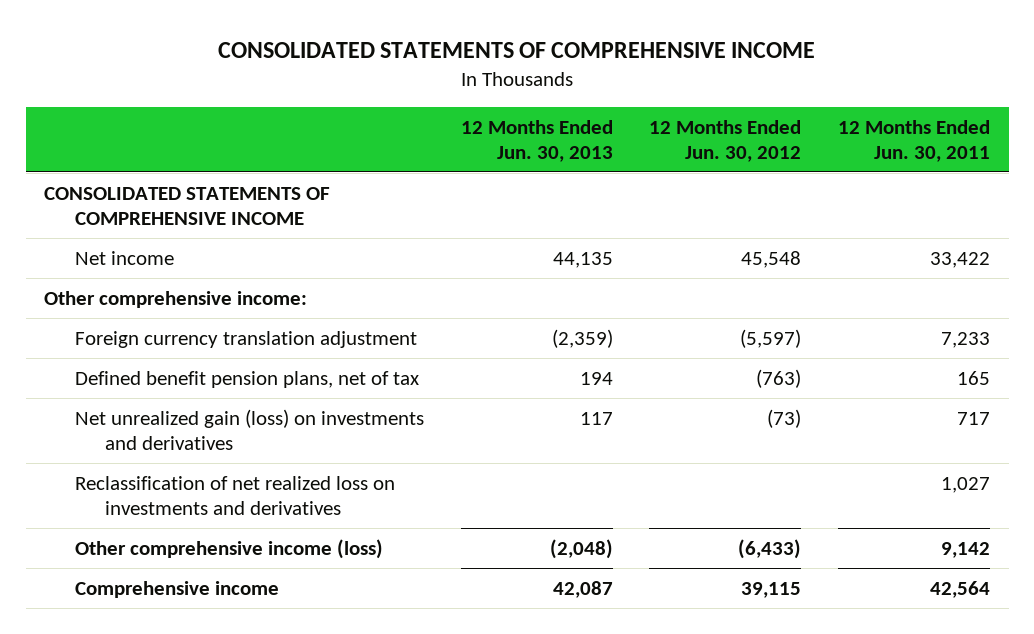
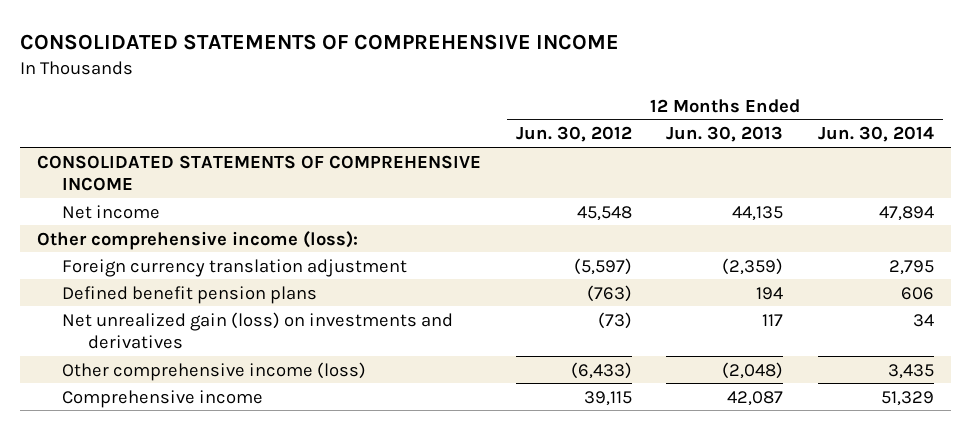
- | 12 Months Ended Jun. 30, 2013 | 12 Months Ended Jun. 30, 2012 | 12 Months Ended Jun. 30, 2011
+ | 12 Months Ended Jun. 30, 2012 | 12 Months Ended Jun. 30, 2013 | 12 Months Ended Jun. 30, 2014
- Other comprehensive income:
+ Other comprehensive income (loss):
- Defined benefit pension plans, net of tax | 194 | (763) | 165
+ Defined benefit pension plans | (763) | 194 | 606
- Reclassification of net realized loss on investments and derivatives | | | 1,027

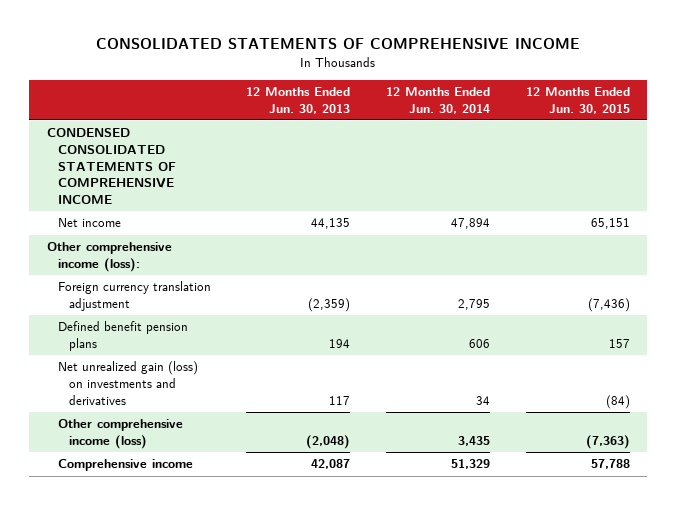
- | 12 Months Ended Jun. 30, 2012 | 12 Months Ended Jun. 30, 2013 | 12 Months Ended Jun. 30, 2014
+ | 12 Months Ended Jun. 30, 2013 | 12 Months Ended Jun. 30, 2014 | 12 Months Ended Jun. 30, 2015
- CONSOLIDATED STATEMENTS OF COMPREHENSIVE INCOME
+ CONDENSED CONSOLIDATED STATEMENTS OF COMPREHENSIVE INCOME

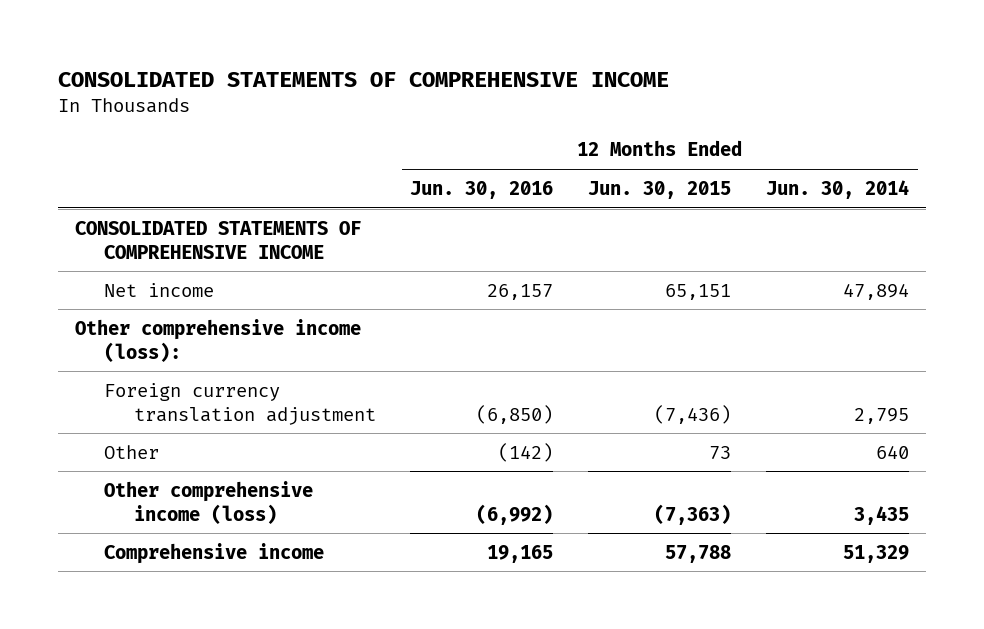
- | 12 Months Ended Jun. 30, 2013 | 12 Months Ended Jun. 30, 2014 | 12 Months Ended Jun. 30, 2015
+ | 12 Months Ended Jun. 30, 2016 | 12 Months Ended Jun. 30, 2015 | 12 Months Ended Jun. 30, 2014
- CONDENSED CONSOLIDATED STATEMENTS OF COMPREHENSIVE INCOME
+ CONSOLIDATED STATEMENTS OF COMPREHENSIVE INCOME
- Defined benefit pension plans | 194 | 606 | 157
- Net unrealized gain (loss) on investments and derivatives | 117 | 34 | (84)
+ Other | (142) | 73 | 640

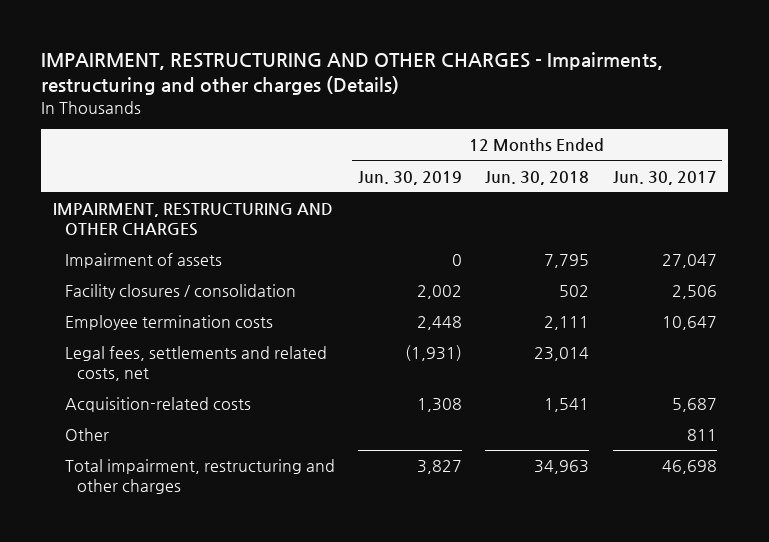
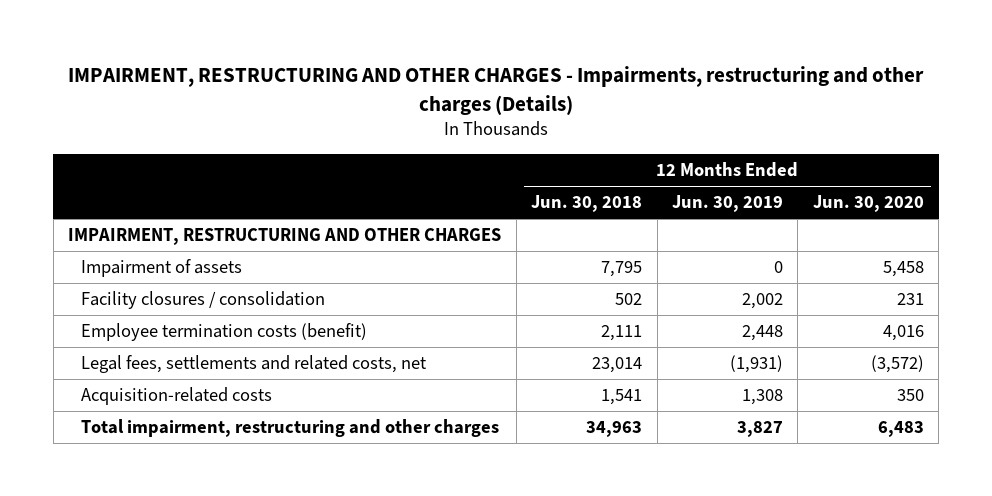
- | 12 Months Ended Jun. 30, 2019 | 12 Months Ended Jun. 30, 2018 | 12 Months Ended Jun. 30, 2017
+ | 12 Months Ended Jun. 30, 2018 | 12 Months Ended Jun. 30, 2019 | 12 Months Ended Jun. 30, 2020
- Employee termination costs | 2,448 | 2,111 | 10,647
+ Employee termination costs (benefit) | 2,111 | 2,448 | 4,016
- Other | | | 811

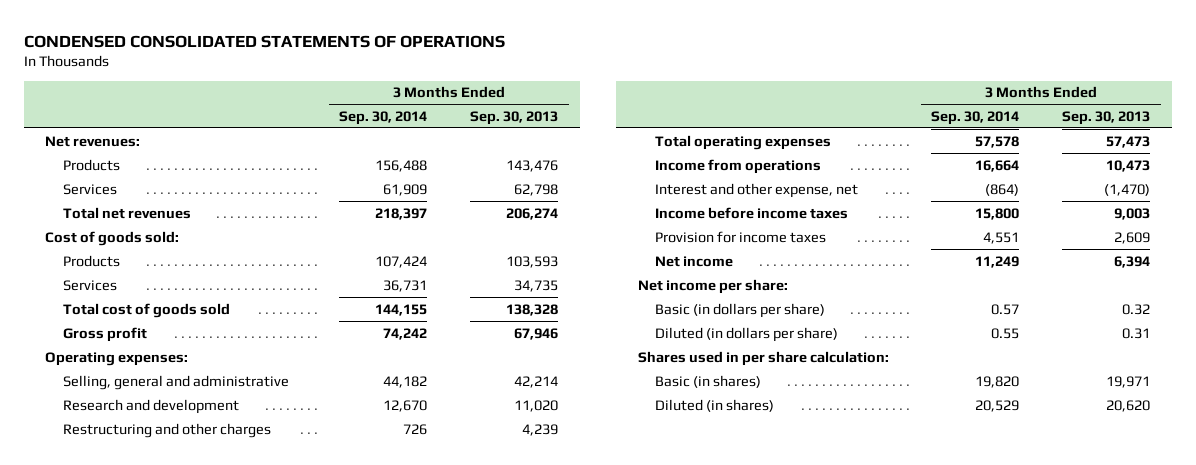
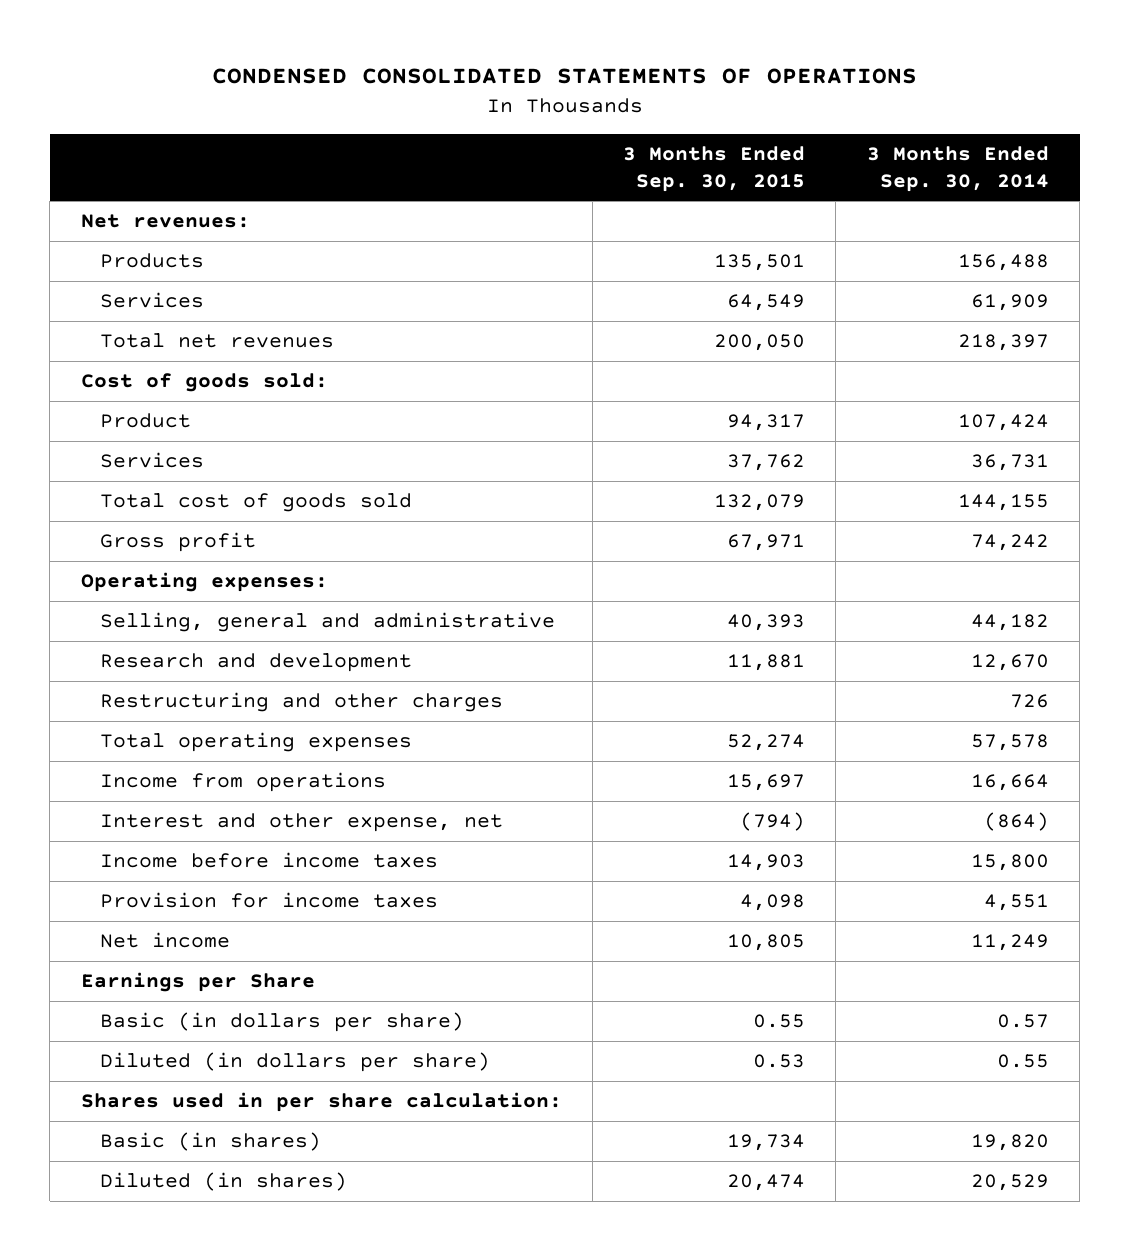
- | 3 Months Ended Sep. 30, 2014 | 3 Months Ended Sep. 30, 2013
+ | 3 Months Ended Sep. 30, 2015 | 3 Months Ended Sep. 30, 2014
- Products | 107,424 | 103,593
+ Product | 94,317 | 107,424
- Net income per share:
+ Earnings per Share

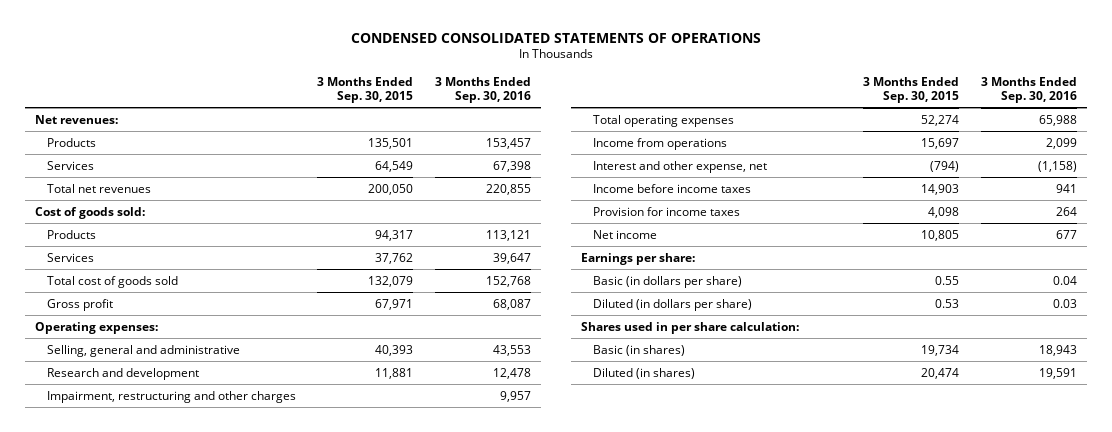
- | 3 Months Ended Sep. 30, 2015 | 3 Months Ended Sep. 30, 2014
+ | 3 Months Ended Sep. 30, 2015 | 3 Months Ended Sep. 30, 2016
- Product | 94,317 | 107,424
+ Products | 94,317 | 113,121
- Restructuring and other charges | | 726
+ Impairment, restructuring and other charges | | 9,957
- Earnings per Share
+ Earnings per share:

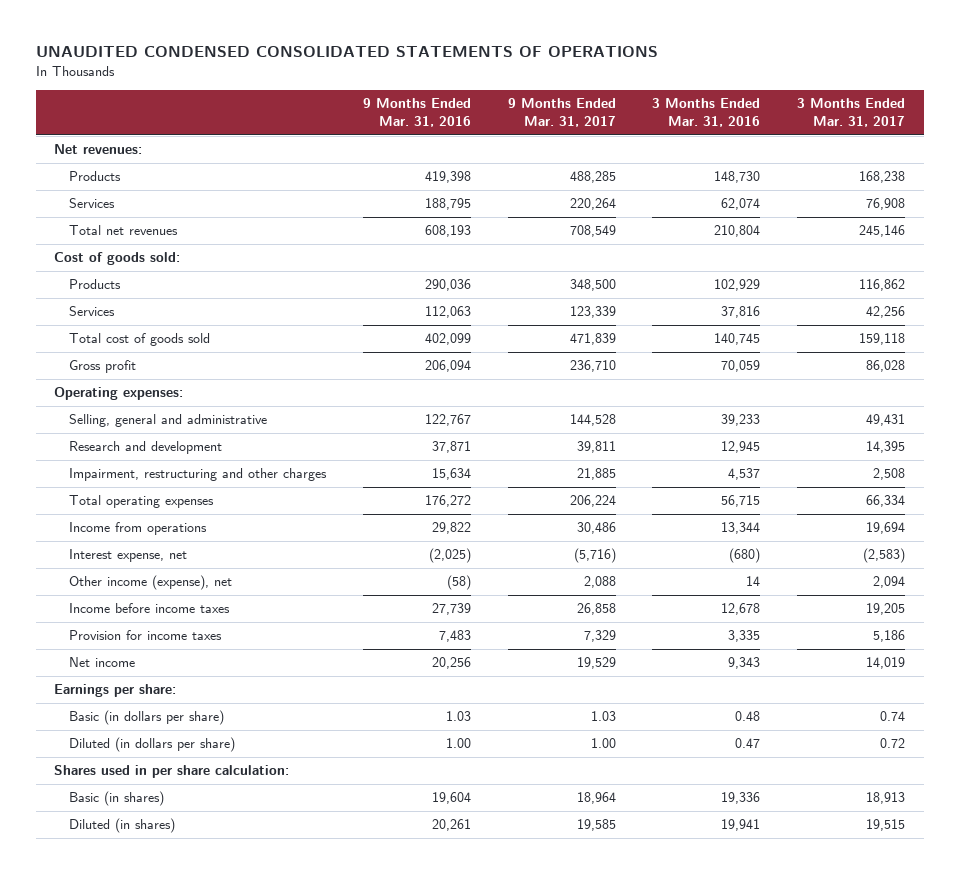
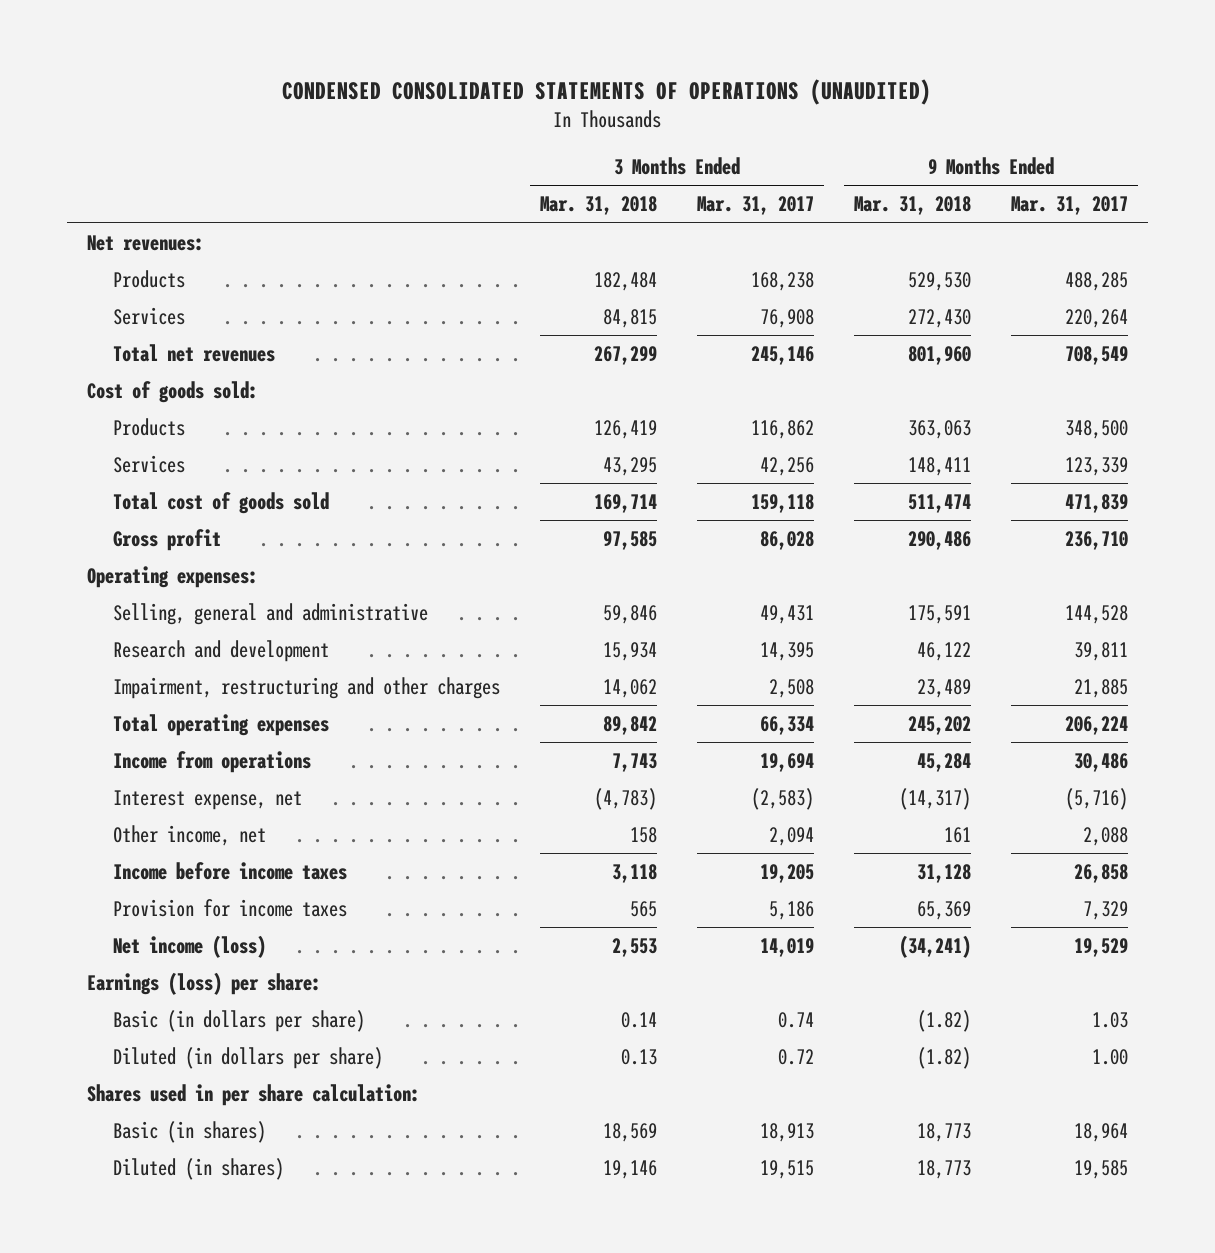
- UNAUDITED CONDENSED CONSOLIDATED STATEMENTS OF OPERATIONS
+ CONDENSED CONSOLIDATED STATEMENTS OF OPERATIONS (UNAUDITED)
- | 9 Months Ended Mar. 31, 2016 | 9 Months Ended Mar. 31, 2017 | 3 Months Ended Mar. 31, 2016 | 3 Months Ended Mar. 31, 2017
+ | 3 Months Ended Mar. 31, 2018 | 3 Months Ended Mar. 31, 2017 | 9 Months Ended Mar. 31, 2018 | 9 Months Ended Mar. 31, 2017
- Other income (expense), net | (58) | 2,088 | 14 | 2,094
+ Other income, net | 158 | 2,094 | 161 | 2,088
- Net income | 20,256 | 19,529 | 9,343 | 14,019
- Earnings per share:
+ Net income (loss) | 2,553 | 14,019 | (34,241) | 19,529
+ Earnings (loss) per share:

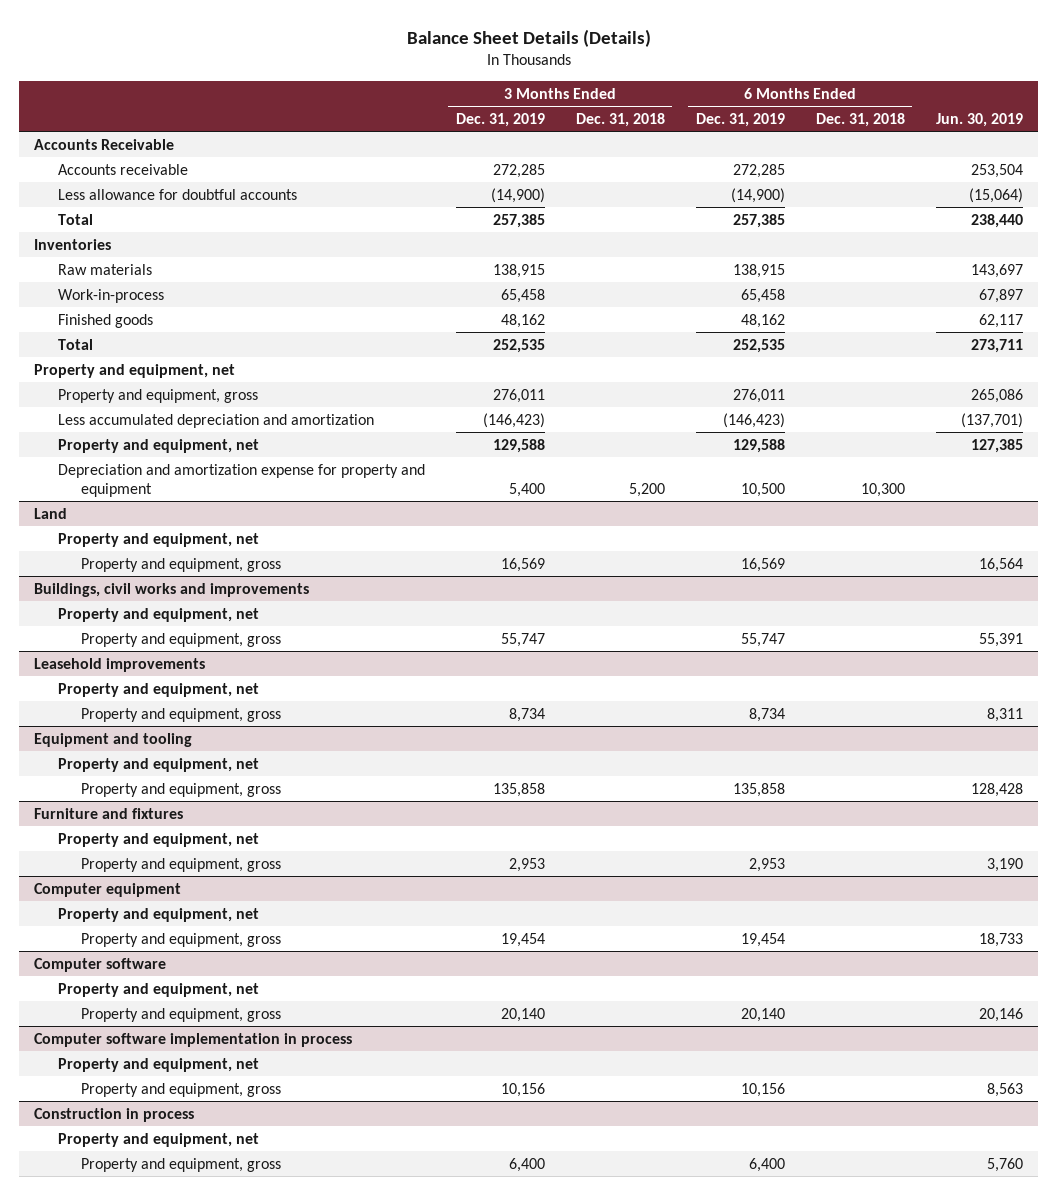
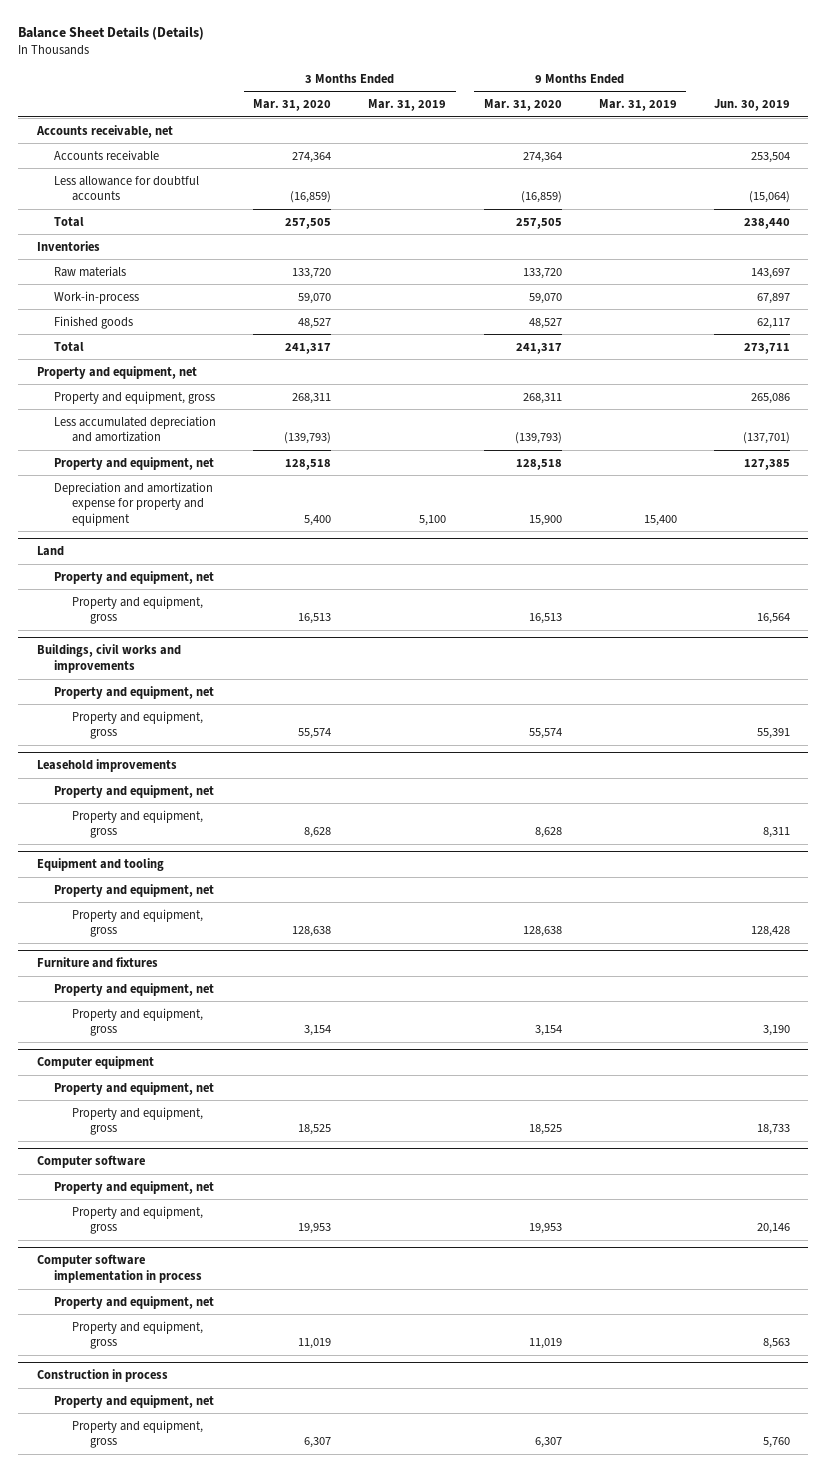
- | 3 Months Ended Dec. 31, 2019 | 3 Months Ended Dec. 31, 2018 | 6 Months Ended Dec. 31, 2019 | 6 Months Ended Dec. 31, 2018 | Jun. 30, 2019
+ | 3 Months Ended Mar. 31, 2020 | 3 Months Ended Mar. 31, 2019 | 9 Months Ended Mar. 31, 2020 | 9 Months Ended Mar. 31, 2019 | Jun. 30, 2019
- Accounts Receivable
+ Accounts receivable, net

